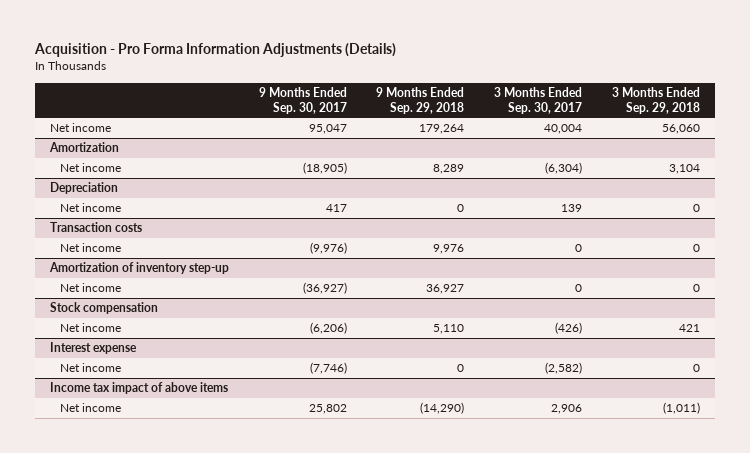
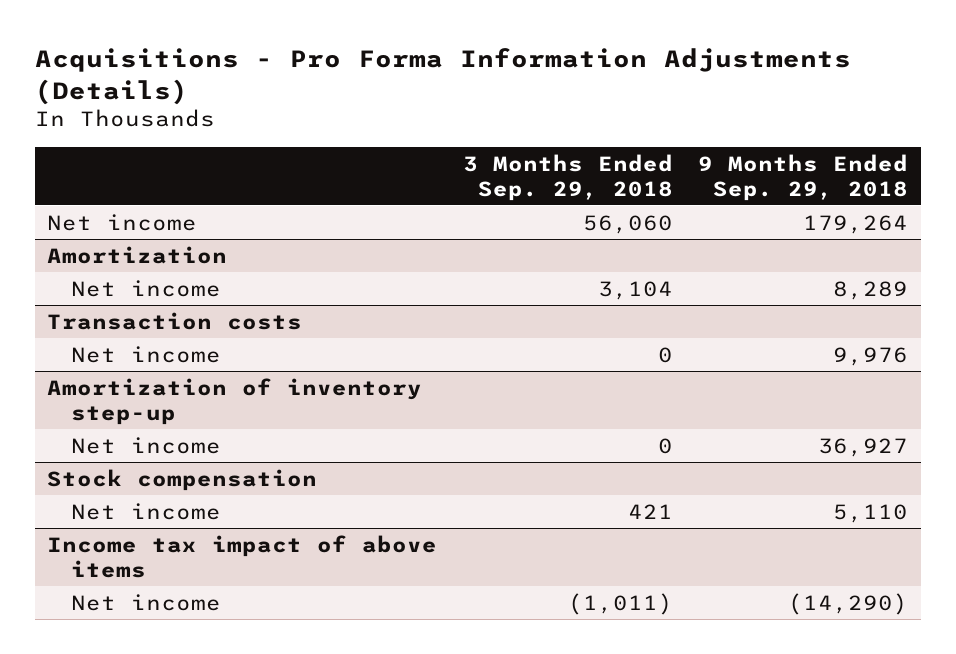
- Acquisition - Pro Forma Information Adjustments (Details)
+ Acquisitions - Pro Forma Information Adjustments (Details)
- | 9 Months Ended Sep. 30, 2017 | 9 Months Ended Sep. 29, 2018 | 3 Months Ended Sep. 30, 2017 | 3 Months Ended Sep. 29, 2018
+ | 3 Months Ended Sep. 29, 2018 | 9 Months Ended Sep. 29, 2018
- Depreciation
- Net income | 417 | 0 | 139 | 0
- Interest expense
- Net income | (7,746) | 0 | (2,582) | 0

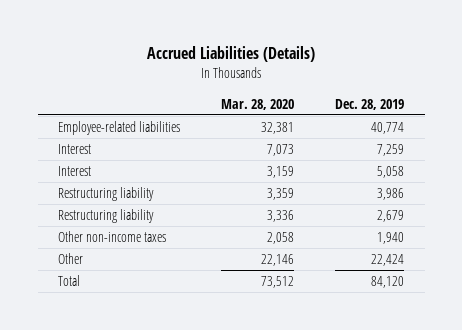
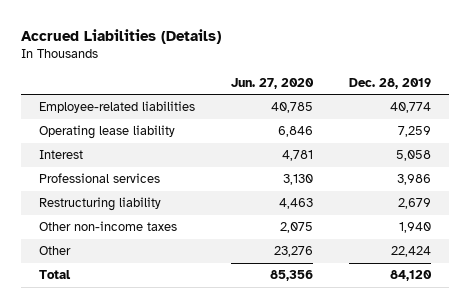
- | Mar. 28, 2020 | Dec. 28, 2019
+ | Jun. 27, 2020 | Dec. 28, 2019
- Interest | 7,073 | 7,259
+ Operating lease liability | 6,846 | 7,259
- Restructuring liability | 3,359 | 3,986
+ Professional services | 3,130 | 3,986

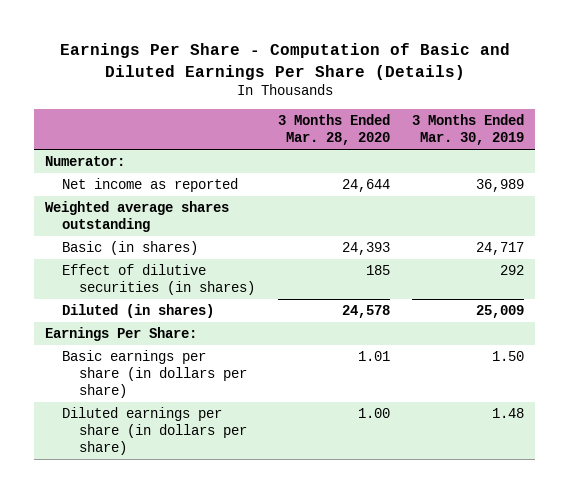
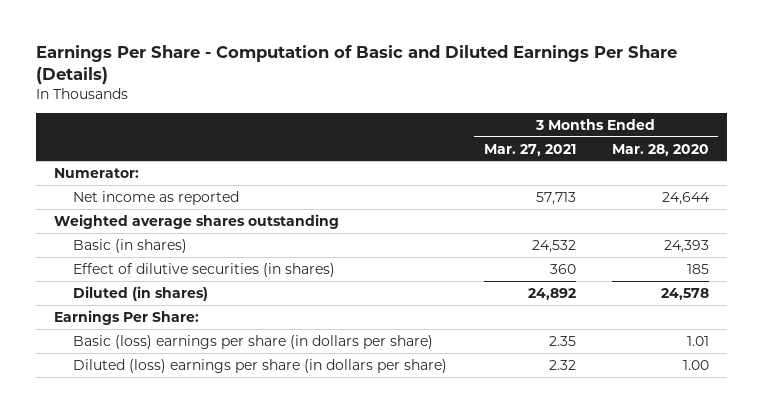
- | 3 Months Ended Mar. 28, 2020 | 3 Months Ended Mar. 30, 2019
+ | 3 Months Ended Mar. 27, 2021 | 3 Months Ended Mar. 28, 2020
- Basic earnings per share (in dollars per share) | 1.01 | 1.50
- Diluted earnings per share (in dollars per share) | 1.00 | 1.48
+ Basic (loss) earnings per share (in dollars per share) | 2.35 | 1.01
+ Diluted (loss) earnings per share (in dollars per share) | 2.32 | 1.00

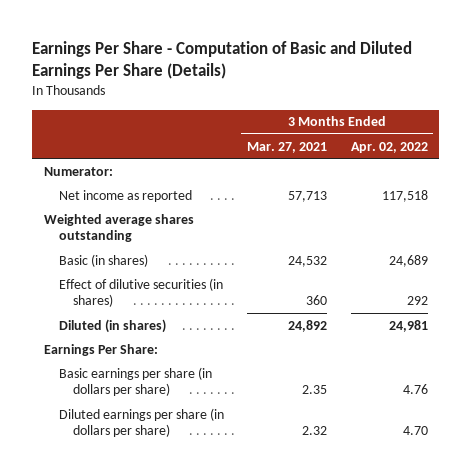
- | 3 Months Ended Mar. 27, 2021 | 3 Months Ended Mar. 28, 2020
+ | 3 Months Ended Mar. 27, 2021 | 3 Months Ended Apr. 02, 2022
- Basic (loss) earnings per share (in dollars per share) | 2.35 | 1.01
- Diluted (loss) earnings per share (in dollars per share) | 2.32 | 1.00
+ Basic earnings per share (in dollars per share) | 2.35 | 4.76
+ Diluted earnings per share (in dollars per share) | 2.32 | 4.70

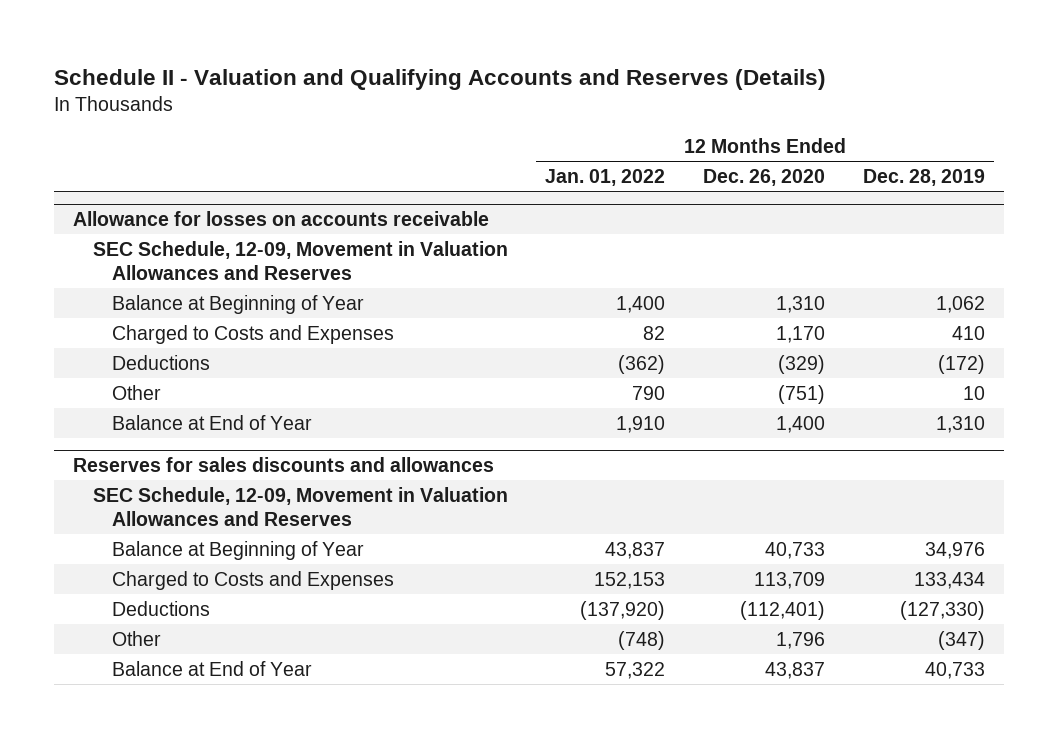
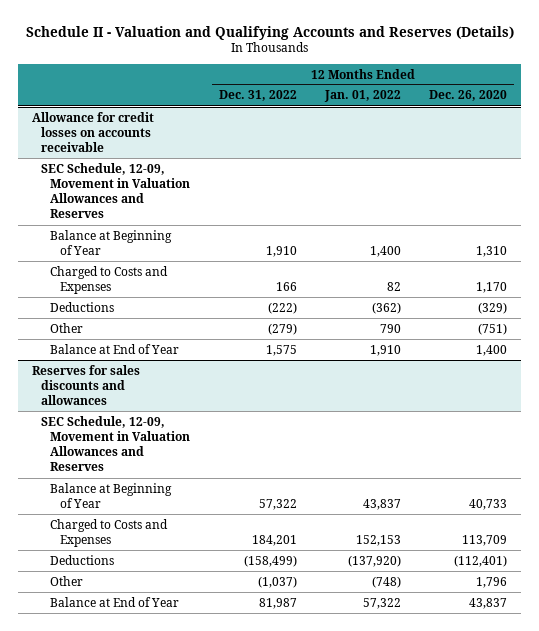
- | 12 Months Ended Jan. 01, 2022 | 12 Months Ended Dec. 26, 2020 | 12 Months Ended Dec. 28, 2019
+ | 12 Months Ended Dec. 31, 2022 | 12 Months Ended Jan. 01, 2022 | 12 Months Ended Dec. 26, 2020
- Allowance for losses on accounts receivable
+ Allowance for credit losses on accounts receivable

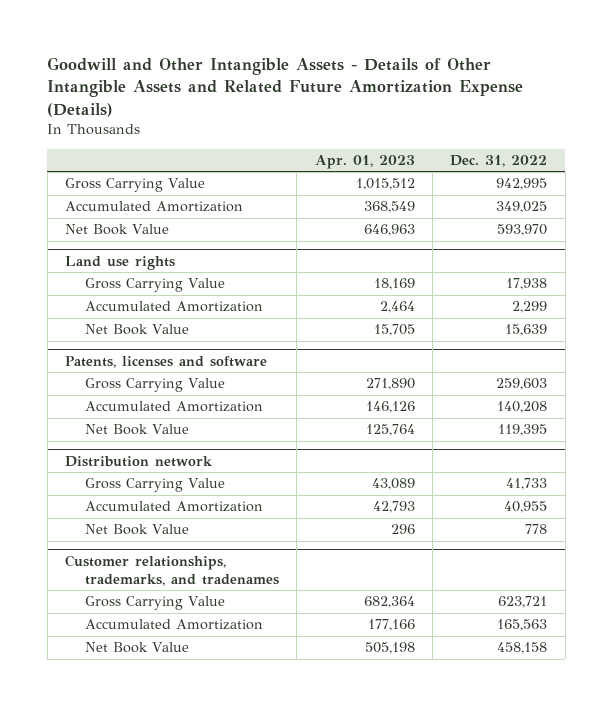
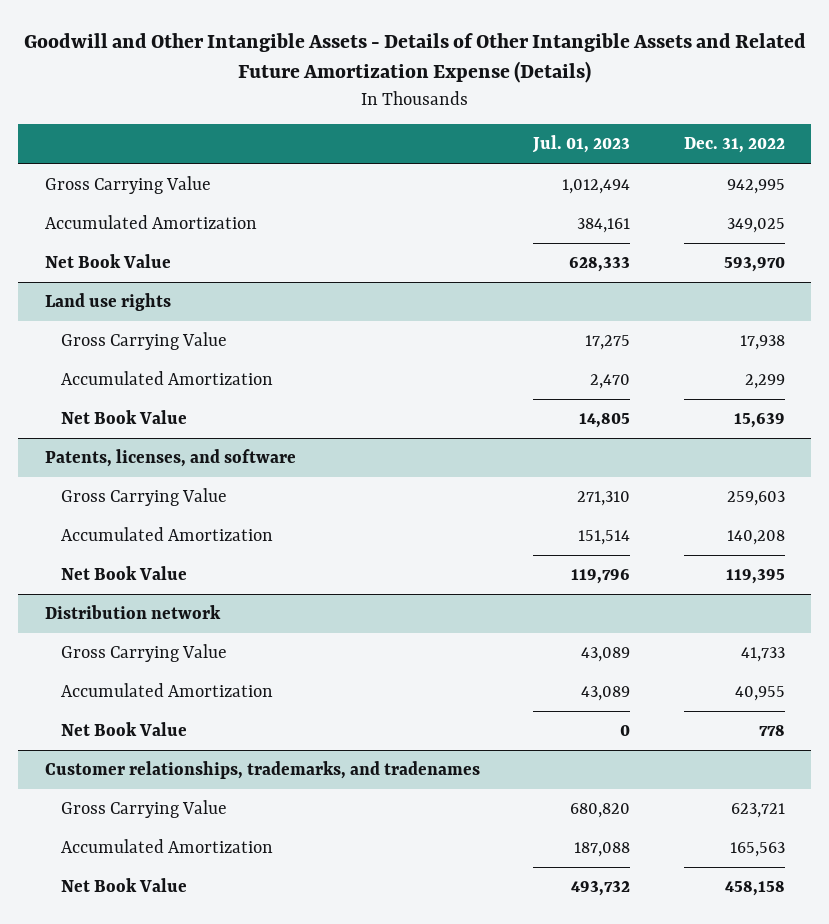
- | Apr. 01, 2023 | Dec. 31, 2022
+ | Jul. 01, 2023 | Dec. 31, 2022
- Patents, licenses and software
+ Patents, licenses, and software

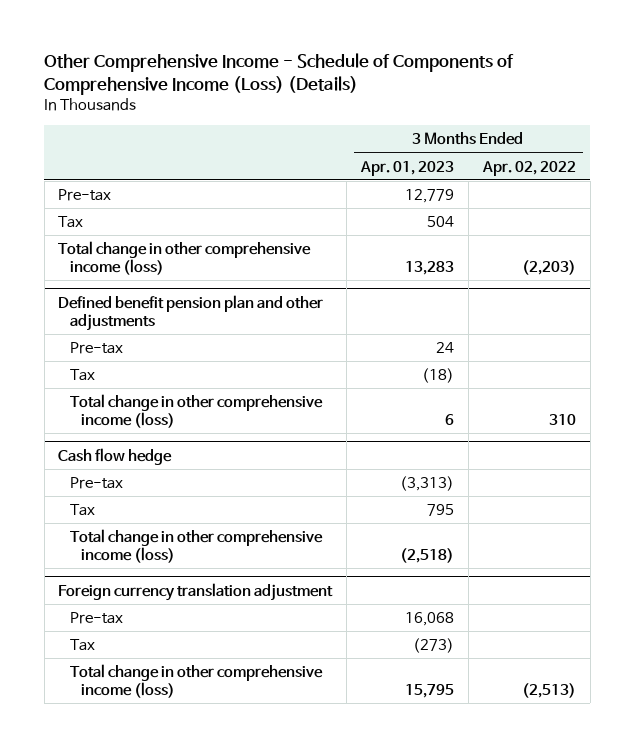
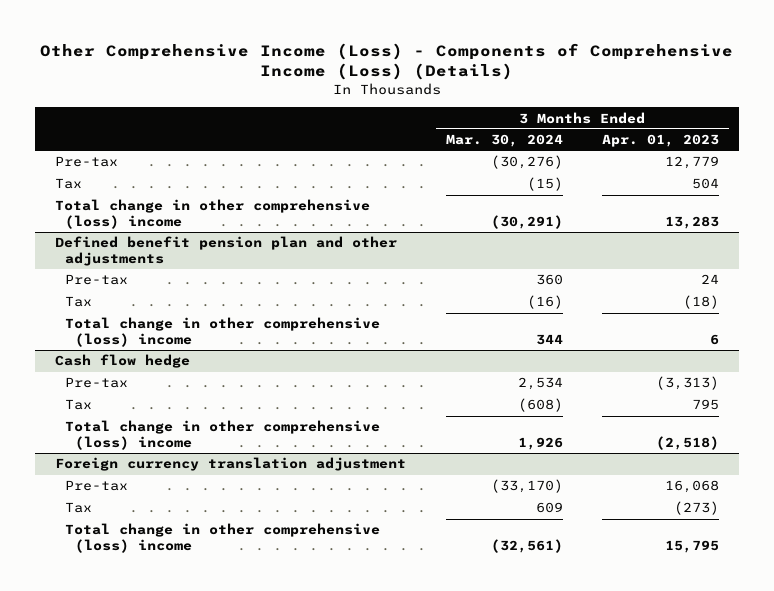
- Other Comprehensive Income - Schedule of Components of Comprehensive Income (Loss) (Details)
+ Other Comprehensive Income (Loss) - Components of Comprehensive Income (Loss) (Details)
- | 3 Months Ended Apr. 01, 2023 | 3 Months Ended Apr. 02, 2022
+ | 3 Months Ended Mar. 30, 2024 | 3 Months Ended Apr. 01, 2023
- Total change in other comprehensive income (loss) | 13,283 | (2,203)
+ Total change in other comprehensive (loss) income | (30,291) | 13,283
@ Defined benefit pension plan and other adjustments
- Total change in other comprehensive income (loss) | 6 | 310
+ Total change in other comprehensive (loss) income | 344 | 6
@ Cash flow hedge
- Total change in other comprehensive income (loss) | (2,518) |
+ Total change in other comprehensive (loss) income | 1,926 | (2,518)
@ Foreign currency translation adjustment
- Total change in other comprehensive income (loss) | 15,795 | (2,513)
+ Total change in other comprehensive (loss) income | (32,561) | 15,795

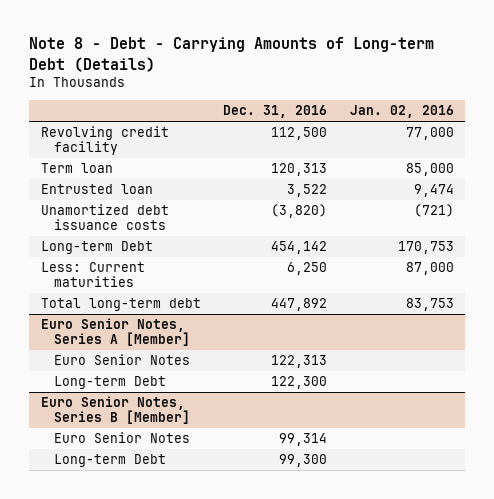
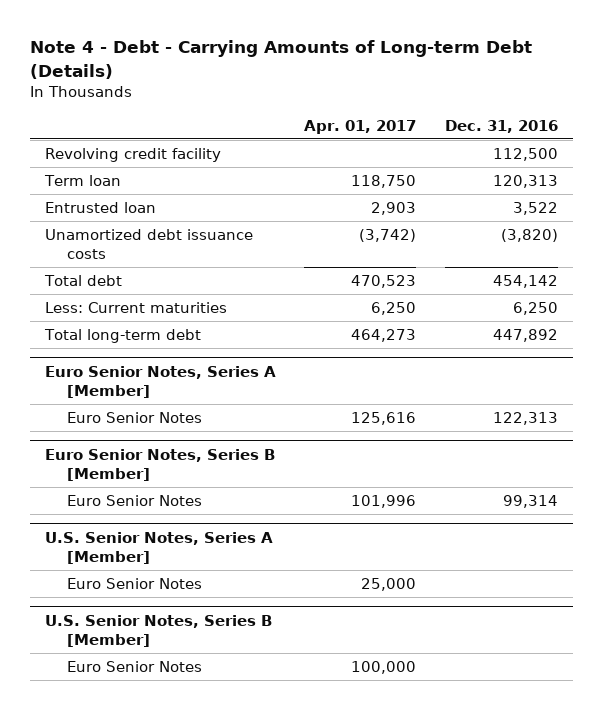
- Note 8 - Debt - Carrying Amounts of Long-term Debt (Details)
+ Note 4 - Debt - Carrying Amounts of Long-term Debt (Details)
- | Dec. 31, 2016 | Jan. 02, 2016
+ | Apr. 01, 2017 | Dec. 31, 2016
- Long-term Debt | 454,142 | 170,753
+ Total debt | 470,523 | 454,142
@ Euro Senior Notes, Series A [Member]
- Long-term Debt | 122,300 |
@ Euro Senior Notes, Series B [Member]
- Long-term Debt | 99,300 |
+ U.S. Senior Notes, Series A [Member]
+ Euro Senior Notes | 25,000 |
+ U.S. Senior Notes, Series B [Member]
+ Euro Senior Notes | 100,000 |

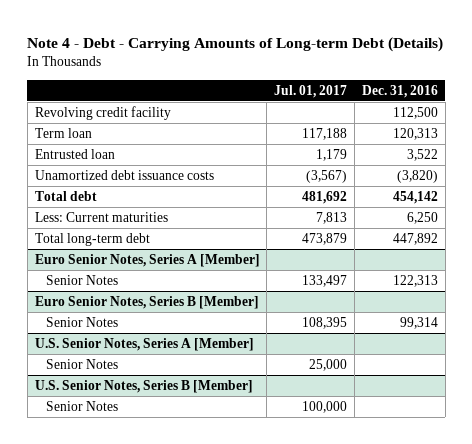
- | Apr. 01, 2017 | Dec. 31, 2016
+ | Jul. 01, 2017 | Dec. 31, 2016
@ Euro Senior Notes, Series A [Member]
- Euro Senior Notes | 125,616 | 122,313
+ Senior Notes | 133,497 | 122,313
@ Euro Senior Notes, Series B [Member]
- Euro Senior Notes | 101,996 | 99,314
+ Senior Notes | 108,395 | 99,314
@ U.S. Senior Notes, Series A [Member]
- Euro Senior Notes | 25,000 |
+ Senior Notes | 25,000 |
@ U.S. Senior Notes, Series B [Member]
- Euro Senior Notes | 100,000 |
+ Senior Notes | 100,000 |

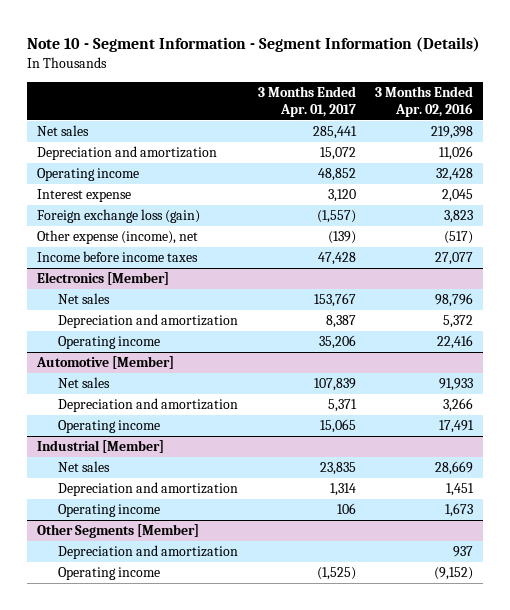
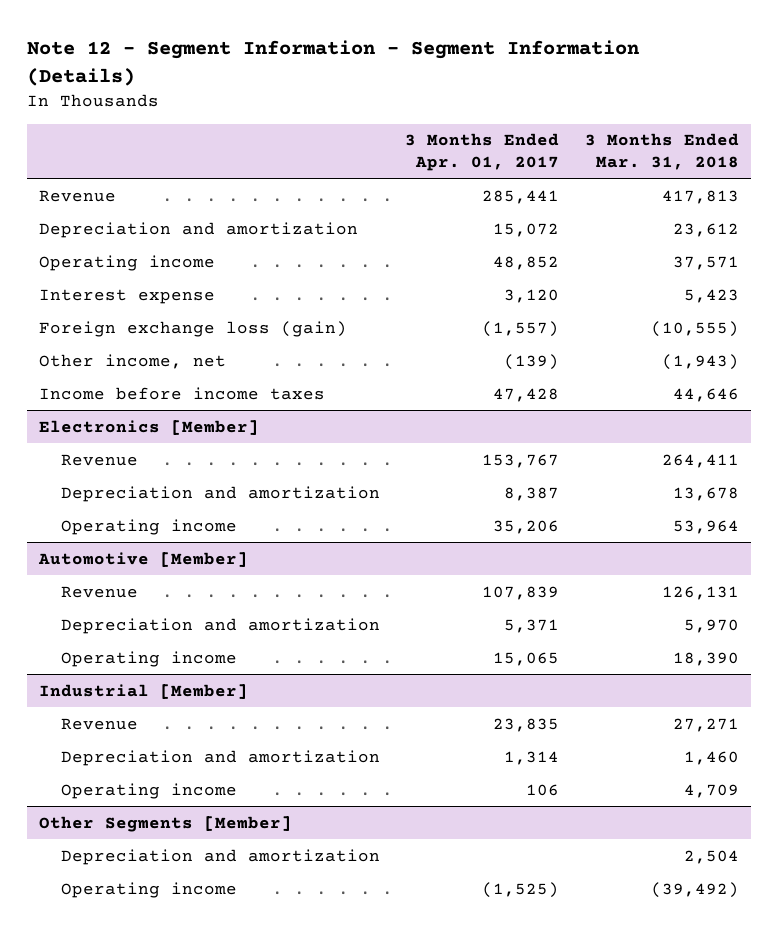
- Note 10 - Segment Information - Segment Information (Details)
+ Note 12 - Segment Information - Segment Information (Details)
- | 3 Months Ended Apr. 01, 2017 | 3 Months Ended Apr. 02, 2016
+ | 3 Months Ended Apr. 01, 2017 | 3 Months Ended Mar. 31, 2018
- Net sales | 285,441 | 219,398
+ Revenue | 285,441 | 417,813
- Other expense (income), net | (139) | (517)
+ Other income, net | (139) | (1,943)
@ Electronics [Member]
- Net sales | 153,767 | 98,796
+ Revenue | 153,767 | 264,411
@ Automotive [Member]
- Net sales | 107,839 | 91,933
+ Revenue | 107,839 | 126,131
@ Industrial [Member]
- Net sales | 23,835 | 28,669
+ Revenue | 23,835 | 27,271

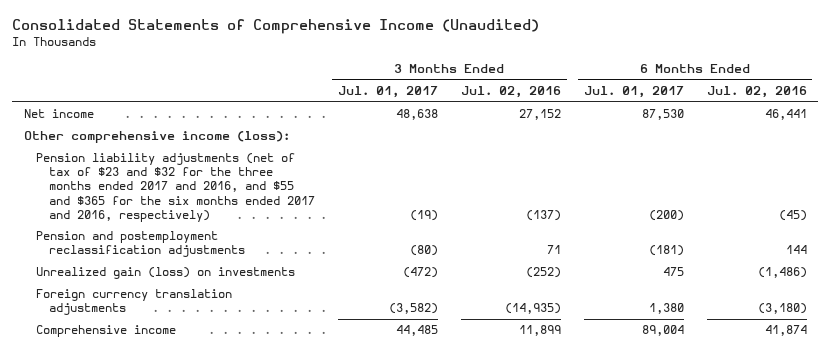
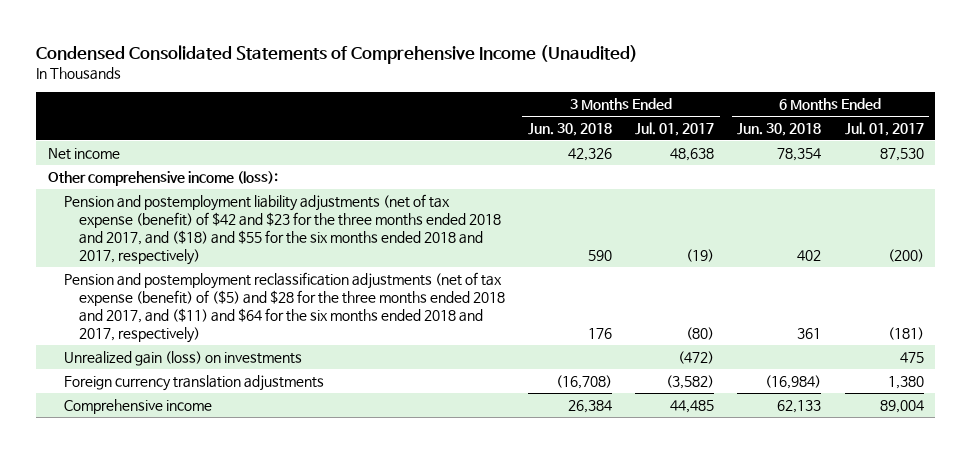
- Consolidated Statements of Comprehensive Income (Unaudited)
+ Condensed Consolidated Statements of Comprehensive Income (Unaudited)
- | 3 Months Ended Jul. 01, 2017 | 3 Months Ended Jul. 02, 2016 | 6 Months Ended Jul. 01, 2017 | 6 Months Ended Jul. 02, 2016
+ | 3 Months Ended Jun. 30, 2018 | 3 Months Ended Jul. 01, 2017 | 6 Months Ended Jun. 30, 2018 | 6 Months Ended Jul. 01, 2017
- Pension liability adjustments (net of tax of $23 and $32 for the three months ended 2017 and 2016, and $55 and $365 for the six months ended 2017 and 2016, respectively) | (19) | (137) | (200) | (45)
- Pension and postemployment reclassification adjustments | (80) | 71 | (181) | 144
+ Pension and postemployment liability adjustments (net of tax expense (benefit) of $42 and $23 for the three months ended 2018 and 2017, and ($18) and $55 for the six months ended 2018 and 2017, respectively) | 590 | (19) | 402 | (200)
+ Pension and postemployment reclassification adjustments (net of tax expense (benefit) of ($5) and $28 for the three months ended 2018 and 2017, and ($11) and $64 for the six months ended 2018 and 2017, respectively) | 176 | (80) | 361 | (181)

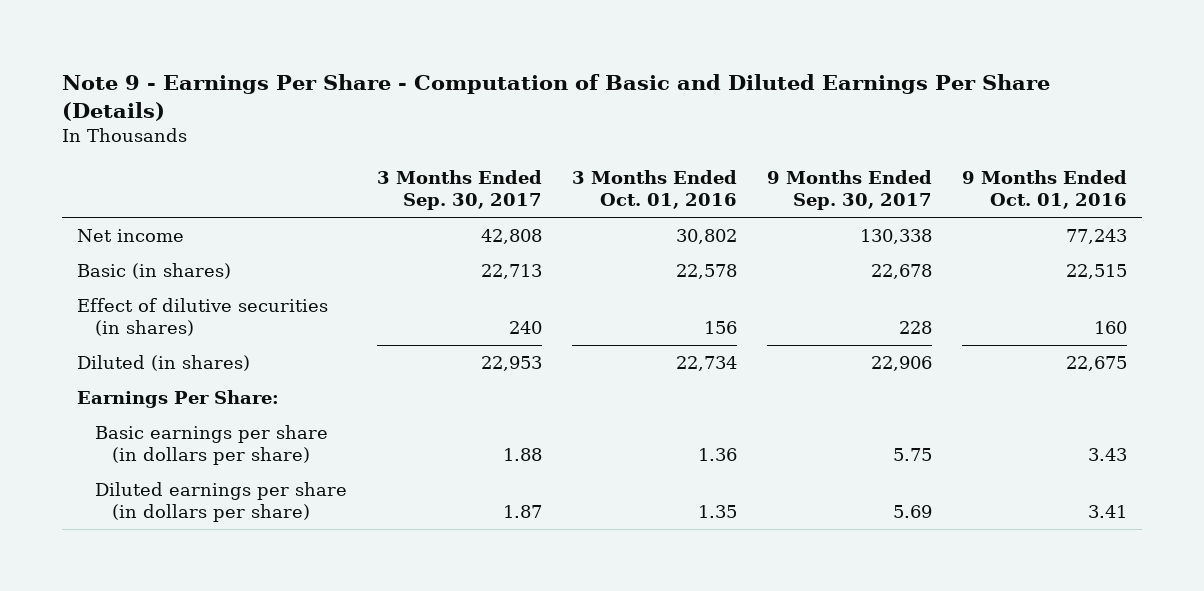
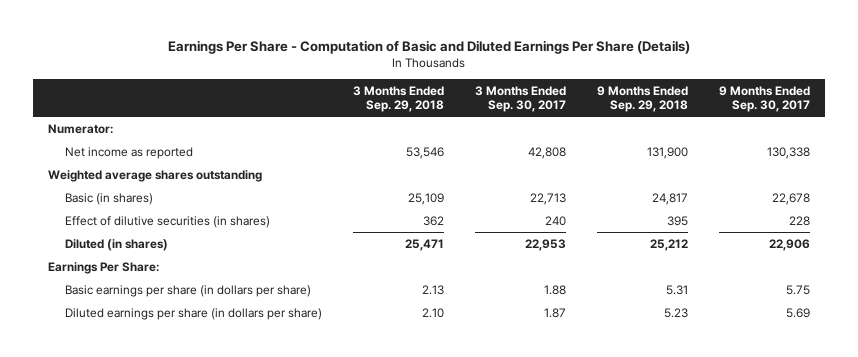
- Note 9 - Earnings Per Share - Computation of Basic and Diluted Earnings Per Share (Details)
+ Earnings Per Share - Computation of Basic and Diluted Earnings Per Share (Details)
- | 3 Months Ended Sep. 30, 2017 | 3 Months Ended Oct. 01, 2016 | 9 Months Ended Sep. 30, 2017 | 9 Months Ended Oct. 01, 2016
+ | 3 Months Ended Sep. 29, 2018 | 3 Months Ended Sep. 30, 2017 | 9 Months Ended Sep. 29, 2018 | 9 Months Ended Sep. 30, 2017
- Net income | 42,808 | 30,802 | 130,338 | 77,243
+ Numerator:
+ Net income as reported | 53,546 | 42,808 | 131,900 | 130,338
+ Weighted average shares outstanding

